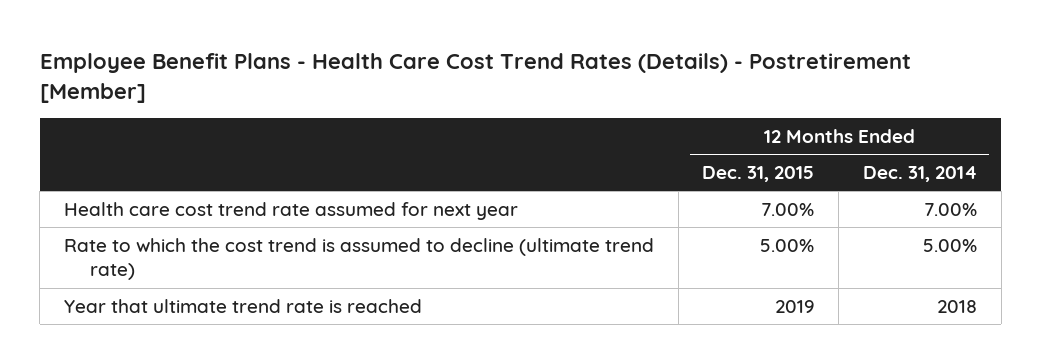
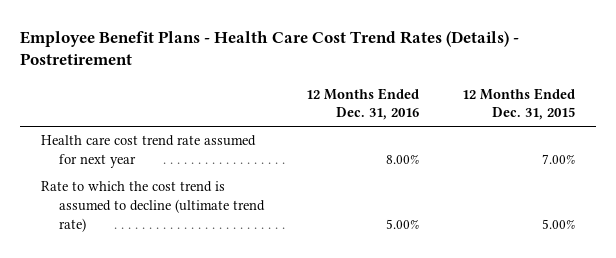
- Employee Benefit Plans - Health Care Cost Trend Rates (Details) - Postretirement [Member]
+ Employee Benefit Plans - Health Care Cost Trend Rates (Details) - Postretirement
- | 12 Months Ended Dec. 31, 2015 | 12 Months Ended Dec. 31, 2014
+ | 12 Months Ended Dec. 31, 2016 | 12 Months Ended Dec. 31, 2015
- Year that ultimate trend rate is reached | 2019 | 2018

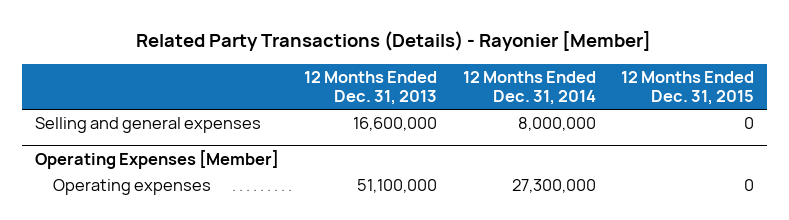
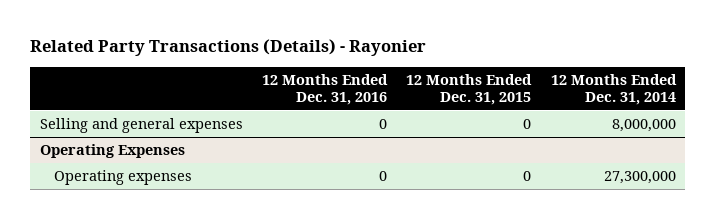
- Related Party Transactions (Details) - Rayonier [Member]
+ Related Party Transactions (Details) - Rayonier
- | 12 Months Ended Dec. 31, 2013 | 12 Months Ended Dec. 31, 2014 | 12 Months Ended Dec. 31, 2015
+ | 12 Months Ended Dec. 31, 2016 | 12 Months Ended Dec. 31, 2015 | 12 Months Ended Dec. 31, 2014
- Operating Expenses [Member]
+ Operating Expenses

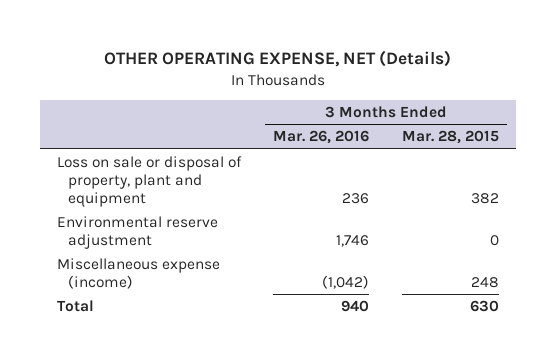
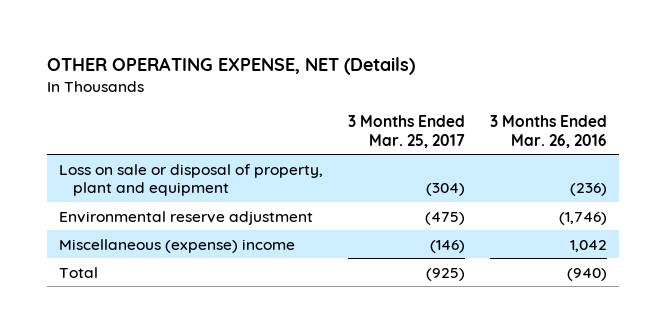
- | 3 Months Ended Mar. 26, 2016 | 3 Months Ended Mar. 28, 2015
+ | 3 Months Ended Mar. 25, 2017 | 3 Months Ended Mar. 26, 2016
- Loss on sale or disposal of property, plant and equipment | 236 | 382
- Environmental reserve adjustment | 1,746 | 0
- Miscellaneous expense (income) | (1,042) | 248
- Total | 940 | 630
+ Loss on sale or disposal of property, plant and equipment | (304) | (236)
+ Environmental reserve adjustment | (475) | (1,746)
+ Miscellaneous (expense) income | (146) | 1,042
+ Total | (925) | (940)

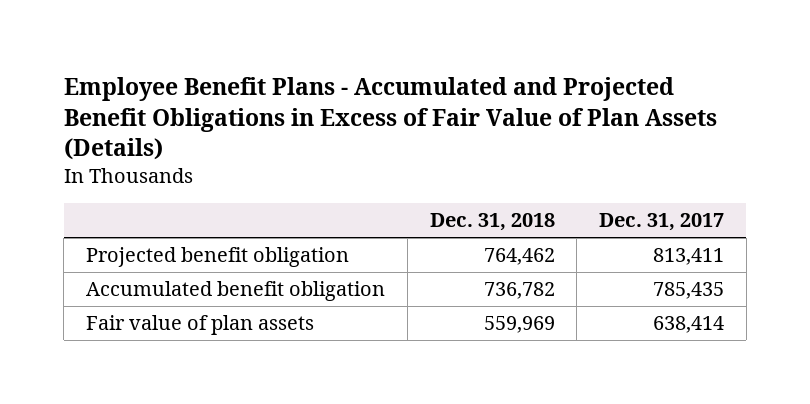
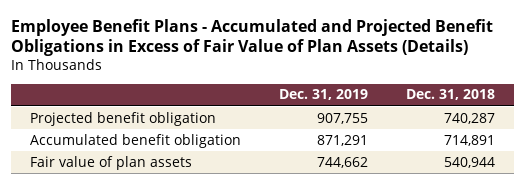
- | Dec. 31, 2018 | Dec. 31, 2017
+ | Dec. 31, 2019 | Dec. 31, 2018
- Projected benefit obligation | 764,462 | 813,411
- Accumulated benefit obligation | 736,782 | 785,435
- Fair value of plan assets | 559,969 | 638,414
+ Projected benefit obligation | 907,755 | 740,287
+ Accumulated benefit obligation | 871,291 | 714,891
+ Fair value of plan assets | 744,662 | 540,944

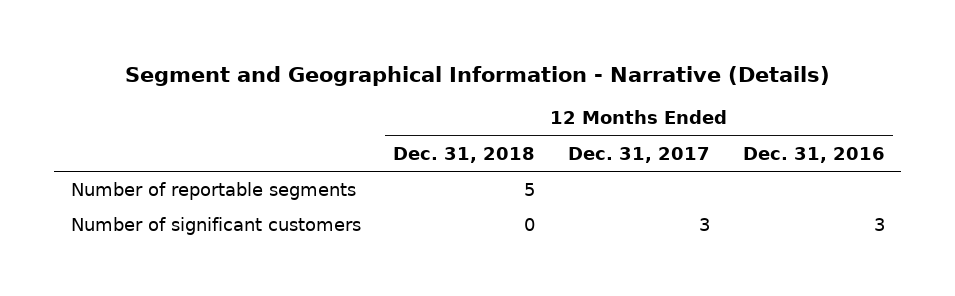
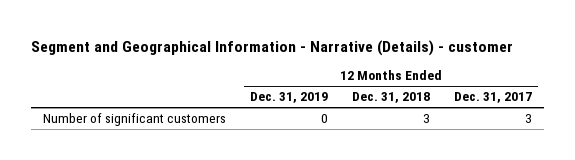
- Segment and Geographical Information - Narrative (Details)
+ Segment and Geographical Information - Narrative (Details) - customer
- | 12 Months Ended Dec. 31, 2018 | 12 Months Ended Dec. 31, 2017 | 12 Months Ended Dec. 31, 2016
+ | 12 Months Ended Dec. 31, 2019 | 12 Months Ended Dec. 31, 2018 | 12 Months Ended Dec. 31, 2017
- Number of reportable segments | 5 | |
- Number of significant customers | 0 | 3 | 3
+ Number of significant customers | 0 | 3 | 3

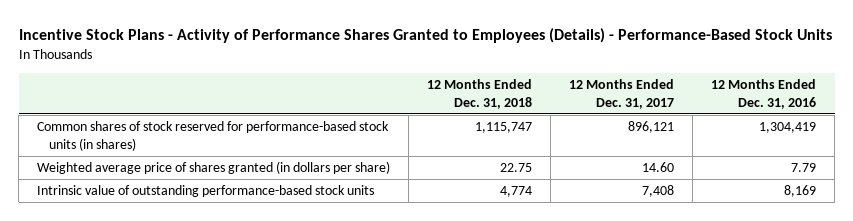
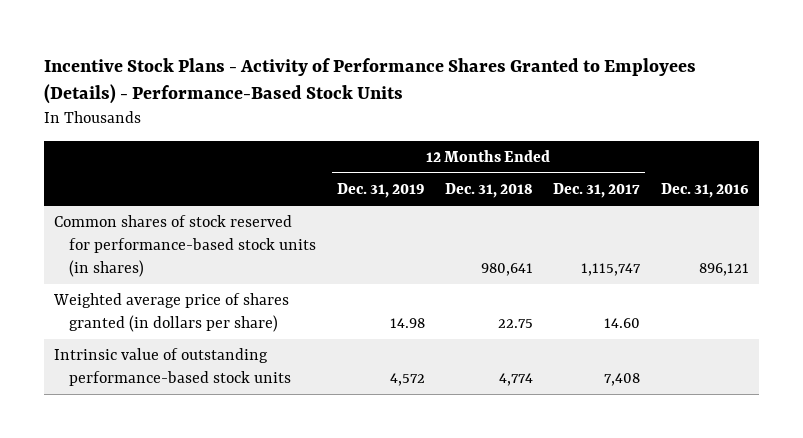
- | 12 Months Ended Dec. 31, 2018 | 12 Months Ended Dec. 31, 2017 | 12 Months Ended Dec. 31, 2016
+ | 12 Months Ended Dec. 31, 2019 | 12 Months Ended Dec. 31, 2018 | 12 Months Ended Dec. 31, 2017 | Dec. 31, 2016
- Common shares of stock reserved for performance-based stock units (in shares) | 1,115,747 | 896,121 | 1,304,419
+ Common shares of stock reserved for performance-based stock units (in shares) | | 980,641 | 1,115,747 | 896,121

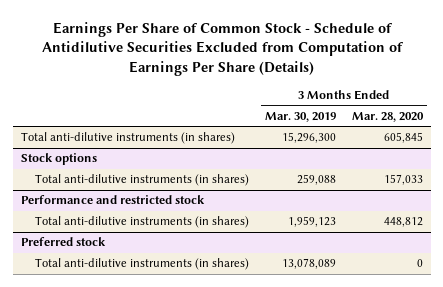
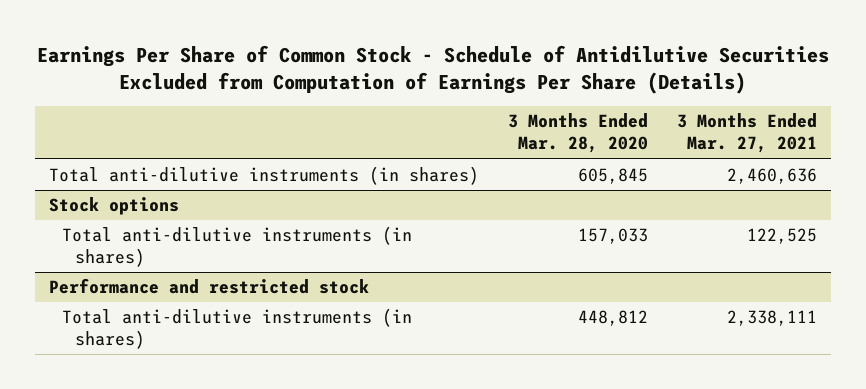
- | 3 Months Ended Mar. 30, 2019 | 3 Months Ended Mar. 28, 2020
+ | 3 Months Ended Mar. 28, 2020 | 3 Months Ended Mar. 27, 2021
- Preferred stock
- Total anti-dilutive instruments (in shares) | 13,078,089 | 0

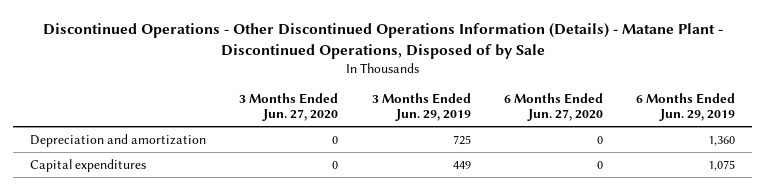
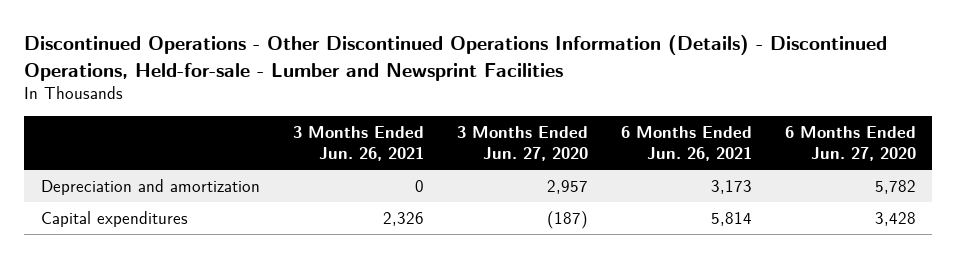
- Discontinued Operations - Other Discontinued Operations Information (Details) - Matane Plant - Discontinued Operations, Disposed of by Sale
+ Discontinued Operations - Other Discontinued Operations Information (Details) - Discontinued Operations, Held-for-sale - Lumber and Newsprint Facilities
- | 3 Months Ended Jun. 27, 2020 | 3 Months Ended Jun. 29, 2019 | 6 Months Ended Jun. 27, 2020 | 6 Months Ended Jun. 29, 2019
+ | 3 Months Ended Jun. 26, 2021 | 3 Months Ended Jun. 27, 2020 | 6 Months Ended Jun. 26, 2021 | 6 Months Ended Jun. 27, 2020
- Depreciation and amortization | 0 | 725 | 0 | 1,360
- Capital expenditures | 0 | 449 | 0 | 1,075
+ Depreciation and amortization | 0 | 2,957 | 3,173 | 5,782
+ Capital expenditures | 2,326 | (187) | 5,814 | 3,428

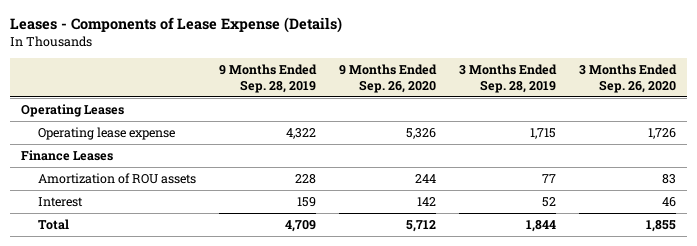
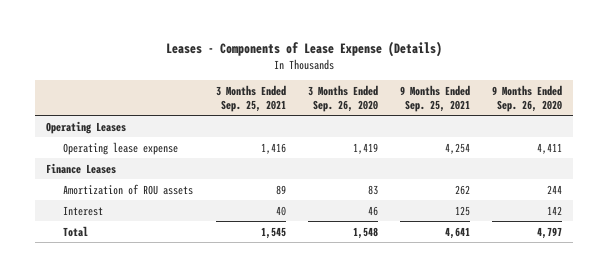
- | 9 Months Ended Sep. 28, 2019 | 9 Months Ended Sep. 26, 2020 | 3 Months Ended Sep. 28, 2019 | 3 Months Ended Sep. 26, 2020
+ | 3 Months Ended Sep. 25, 2021 | 3 Months Ended Sep. 26, 2020 | 9 Months Ended Sep. 25, 2021 | 9 Months Ended Sep. 26, 2020
- Operating lease expense | 4,322 | 5,326 | 1,715 | 1,726
+ Operating lease expense | 1,416 | 1,419 | 4,254 | 4,411
- Total | 4,709 | 5,712 | 1,844 | 1,855
+ Total | 1,545 | 1,548 | 4,641 | 4,797

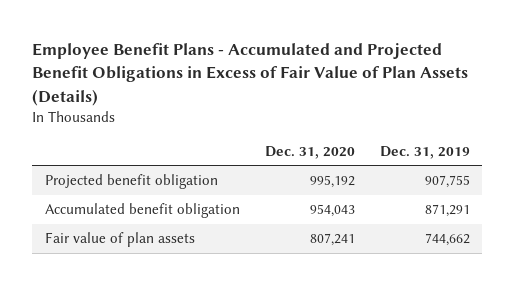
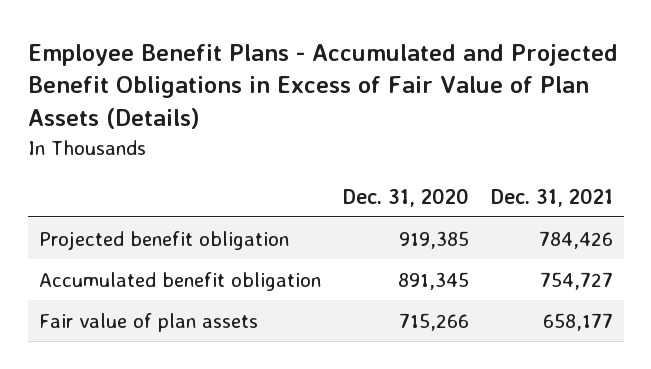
- | Dec. 31, 2020 | Dec. 31, 2019
+ | Dec. 31, 2020 | Dec. 31, 2021
- Projected benefit obligation | 995,192 | 907,755
- Accumulated benefit obligation | 954,043 | 871,291
- Fair value of plan assets | 807,241 | 744,662
+ Projected benefit obligation | 919,385 | 784,426
+ Accumulated benefit obligation | 891,345 | 754,727
+ Fair value of plan assets | 715,266 | 658,177

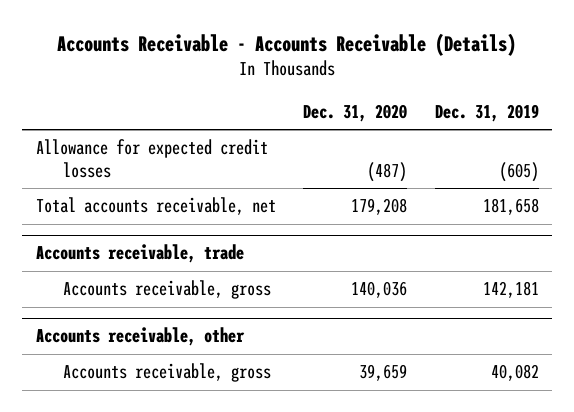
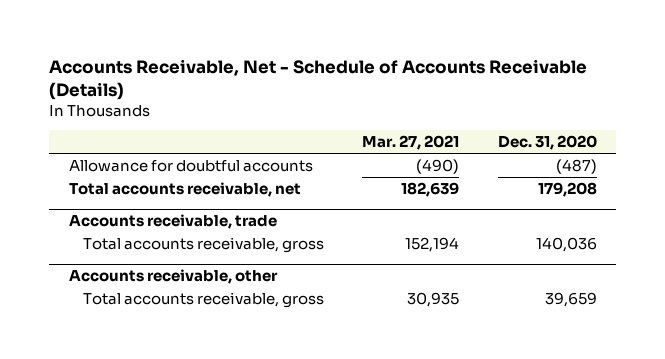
- Accounts Receivable - Accounts Receivable (Details)
+ Accounts Receivable, Net - Schedule of Accounts Receivable (Details)
- | Dec. 31, 2020 | Dec. 31, 2019
+ | Mar. 27, 2021 | Dec. 31, 2020
- Allowance for expected credit losses | (487) | (605)
+ Allowance for doubtful accounts | (490) | (487)
@ Accounts receivable, trade
- Accounts receivable, gross | 140,036 | 142,181
+ Total accounts receivable, gross | 152,194 | 140,036
@ Accounts receivable, other
- Accounts receivable, gross | 39,659 | 40,082
+ Total accounts receivable, gross | 30,935 | 39,659

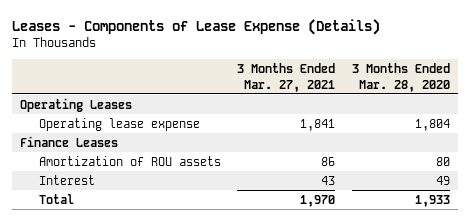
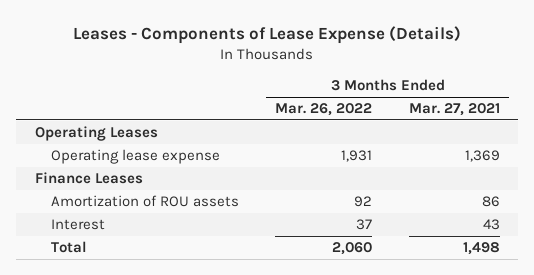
- | 3 Months Ended Mar. 27, 2021 | 3 Months Ended Mar. 28, 2020
+ | 3 Months Ended Mar. 26, 2022 | 3 Months Ended Mar. 27, 2021
- Operating lease expense | 1,841 | 1,804
+ Operating lease expense | 1,931 | 1,369
- Total | 1,970 | 1,933
+ Total | 2,060 | 1,498

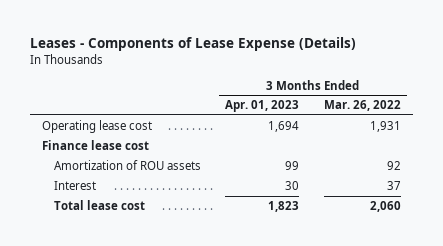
- | 3 Months Ended Mar. 26, 2022 | 3 Months Ended Mar. 27, 2021
+ | 3 Months Ended Apr. 01, 2023 | 3 Months Ended Mar. 26, 2022
- Operating Leases
- Operating lease expense | 1,931 | 1,369
- Finance Leases
+ Operating lease cost | 1,694 | 1,931
+ Finance lease cost
- Total | 2,060 | 1,498
+ Total lease cost | 1,823 | 2,060

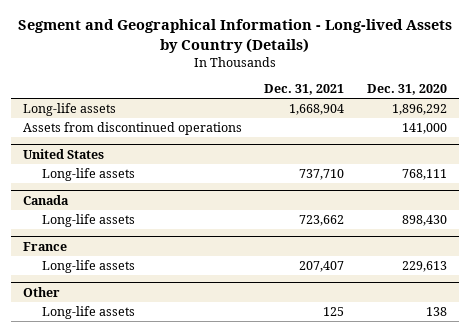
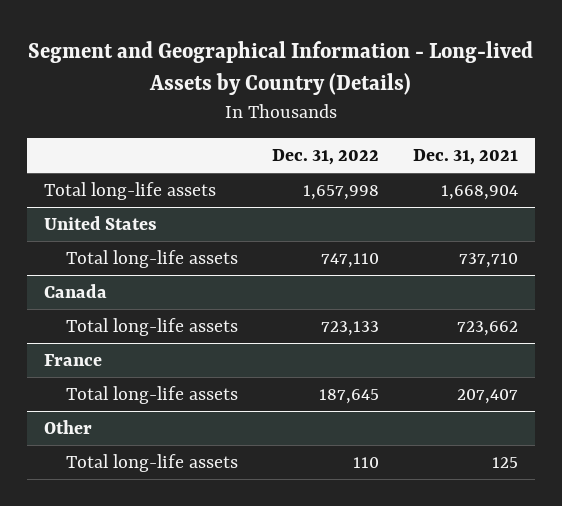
- | Dec. 31, 2021 | Dec. 31, 2020
+ | Dec. 31, 2022 | Dec. 31, 2021
- Long-life assets | 1,668,904 | 1,896,292
- Assets from discontinued operations | | 141,000
+ Total long-life assets | 1,657,998 | 1,668,904
@ United States
- Long-life assets | 737,710 | 768,111
+ Total long-life assets | 747,110 | 737,710
@ Canada
- Long-life assets | 723,662 | 898,430
+ Total long-life assets | 723,133 | 723,662
@ France
- Long-life assets | 207,407 | 229,613
+ Total long-life assets | 187,645 | 207,407
@ Other
- Long-life assets | 125 | 138
+ Total long-life assets | 110 | 125

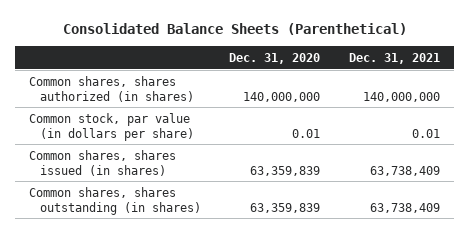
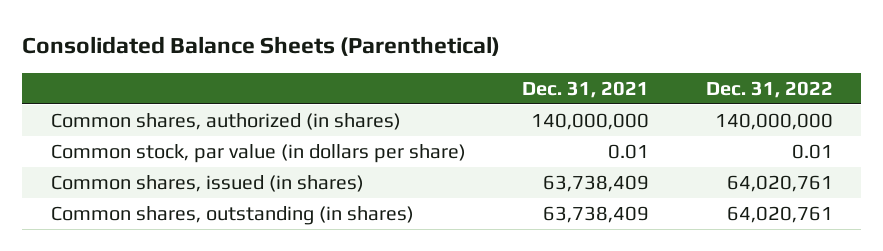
- | Dec. 31, 2020 | Dec. 31, 2021
+ | Dec. 31, 2021 | Dec. 31, 2022
- Common shares, shares authorized (in shares) | 140,000,000 | 140,000,000
+ Common shares, authorized (in shares) | 140,000,000 | 140,000,000
- Common shares, shares issued (in shares) | 63,359,839 | 63,738,409
- Common shares, shares outstanding (in shares) | 63,359,839 | 63,738,409
+ Common shares, issued (in shares) | 63,738,409 | 64,020,761
+ Common shares, outstanding (in shares) | 63,738,409 | 64,020,761

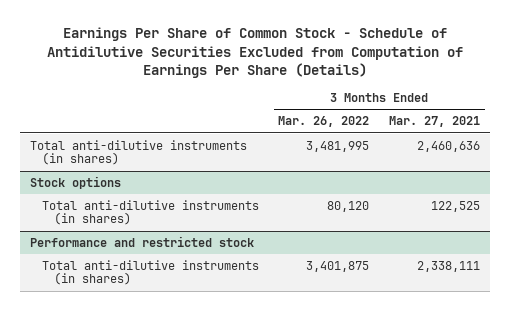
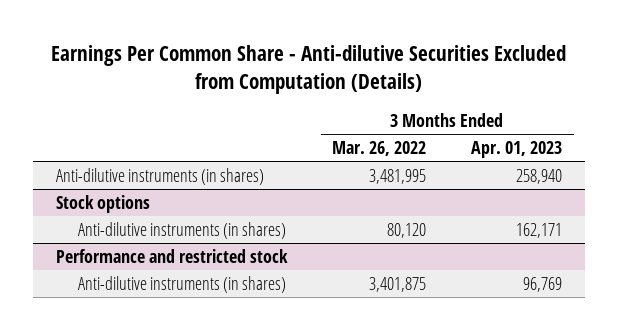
- Earnings Per Share of Common Stock - Schedule of Antidilutive Securities Excluded from Computation of Earnings Per Share (Details)
+ Earnings Per Common Share - Anti-dilutive Securities Excluded from Computation (Details)
- | 3 Months Ended Mar. 26, 2022 | 3 Months Ended Mar. 27, 2021
+ | 3 Months Ended Mar. 26, 2022 | 3 Months Ended Apr. 01, 2023
- Total anti-dilutive instruments (in shares) | 3,481,995 | 2,460,636
+ Anti-dilutive instruments (in shares) | 3,481,995 | 258,940
@ Stock options
- Total anti-dilutive instruments (in shares) | 80,120 | 122,525
+ Anti-dilutive instruments (in shares) | 80,120 | 162,171
@ Performance and restricted stock
- Total anti-dilutive instruments (in shares) | 3,401,875 | 2,338,111
+ Anti-dilutive instruments (in shares) | 3,401,875 | 96,769

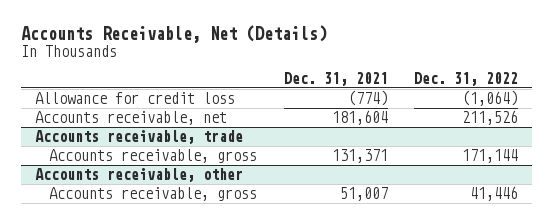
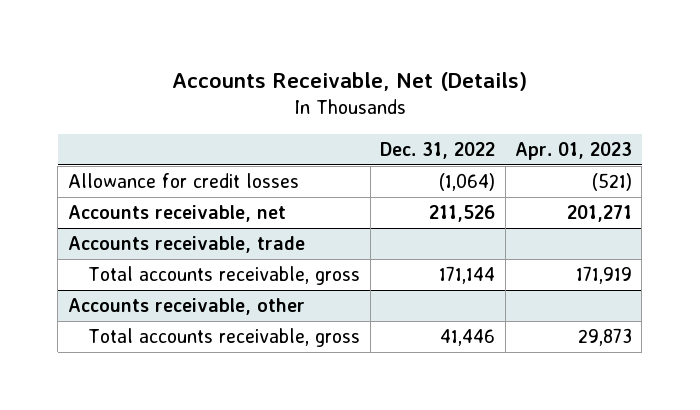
- | Dec. 31, 2021 | Dec. 31, 2022
+ | Dec. 31, 2022 | Apr. 01, 2023
- Allowance for credit loss | (774) | (1,064)
+ Allowance for credit losses | (1,064) | (521)
@ Accounts receivable, trade
- Accounts receivable, gross | 131,371 | 171,144
+ Total accounts receivable, gross | 171,144 | 171,919
@ Accounts receivable, other
- Accounts receivable, gross | 51,007 | 41,446
+ Total accounts receivable, gross | 41,446 | 29,873

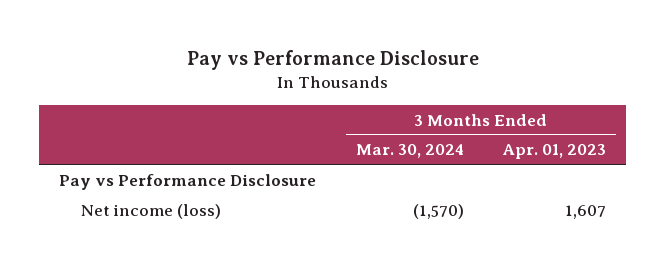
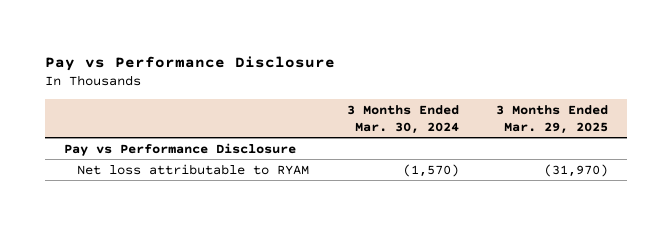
- | 3 Months Ended Mar. 30, 2024 | 3 Months Ended Apr. 01, 2023
+ | 3 Months Ended Mar. 30, 2024 | 3 Months Ended Mar. 29, 2025
- Net income (loss) | (1,570) | 1,607
+ Net loss attributable to RYAM | (1,570) | (31,970)

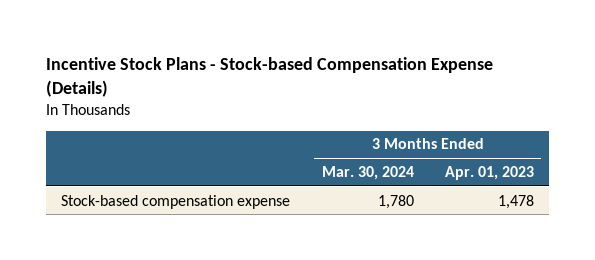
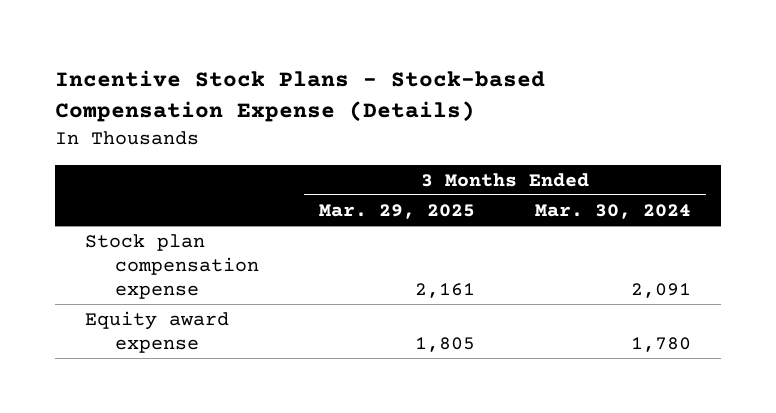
- | 3 Months Ended Mar. 30, 2024 | 3 Months Ended Apr. 01, 2023
+ | 3 Months Ended Mar. 29, 2025 | 3 Months Ended Mar. 30, 2024
- Stock-based compensation expense | 1,780 | 1,478
+ Stock plan compensation expense | 2,161 | 2,091
+ Equity award expense | 1,805 | 1,780

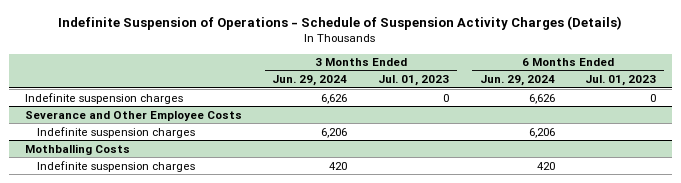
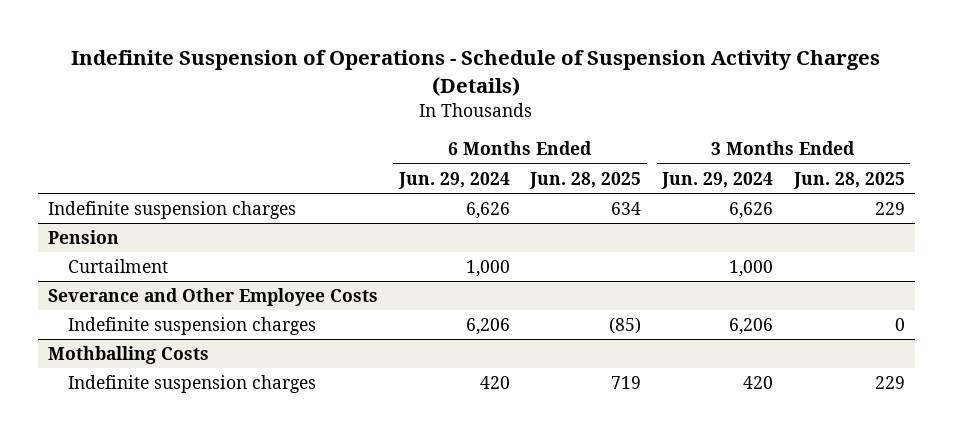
- | 3 Months Ended Jun. 29, 2024 | 3 Months Ended Jul. 01, 2023 | 6 Months Ended Jun. 29, 2024 | 6 Months Ended Jul. 01, 2023
+ | 6 Months Ended Jun. 29, 2024 | 6 Months Ended Jun. 28, 2025 | 3 Months Ended Jun. 29, 2024 | 3 Months Ended Jun. 28, 2025
+ Pension
+ Curtailment | 1,000 | | 1,000 |

